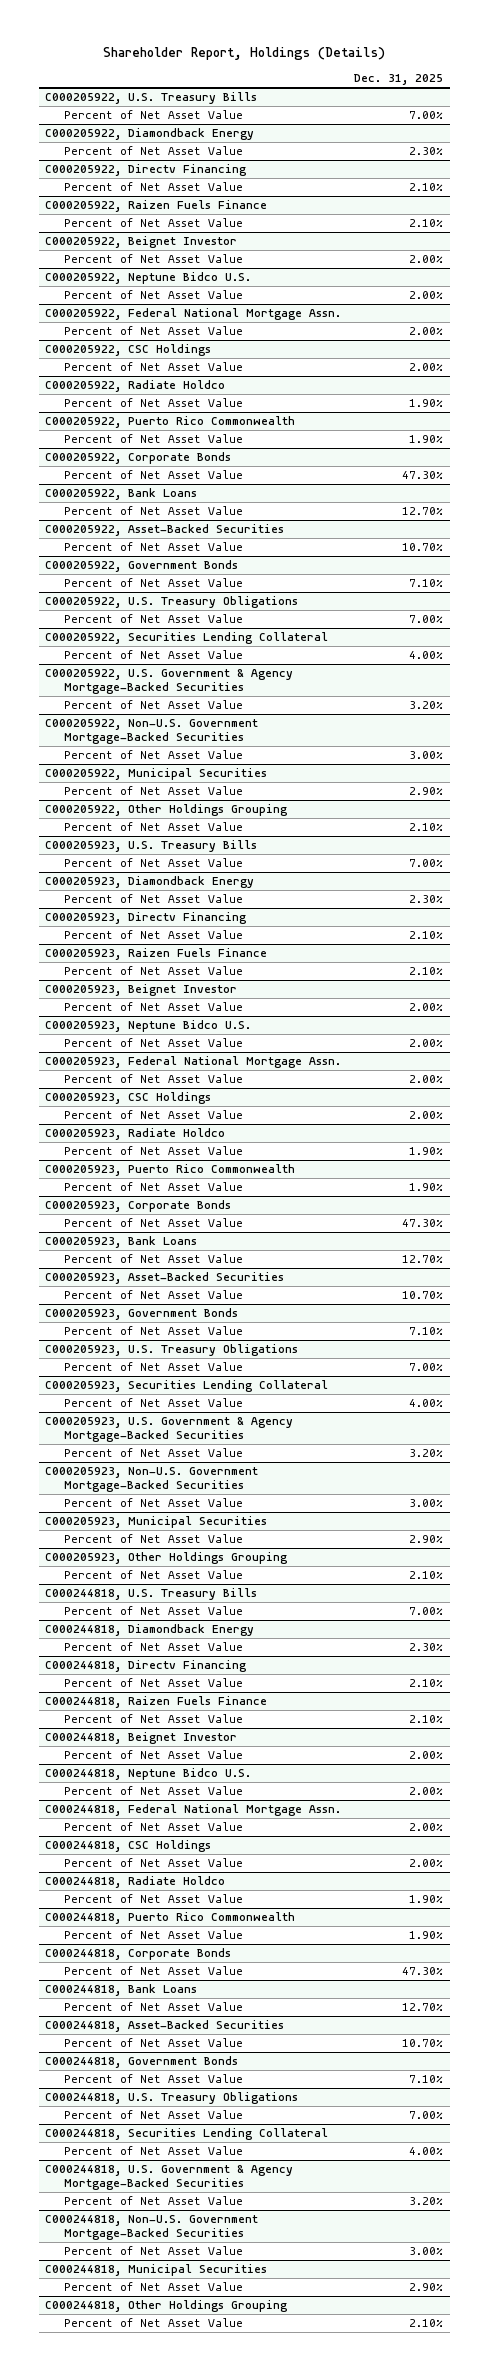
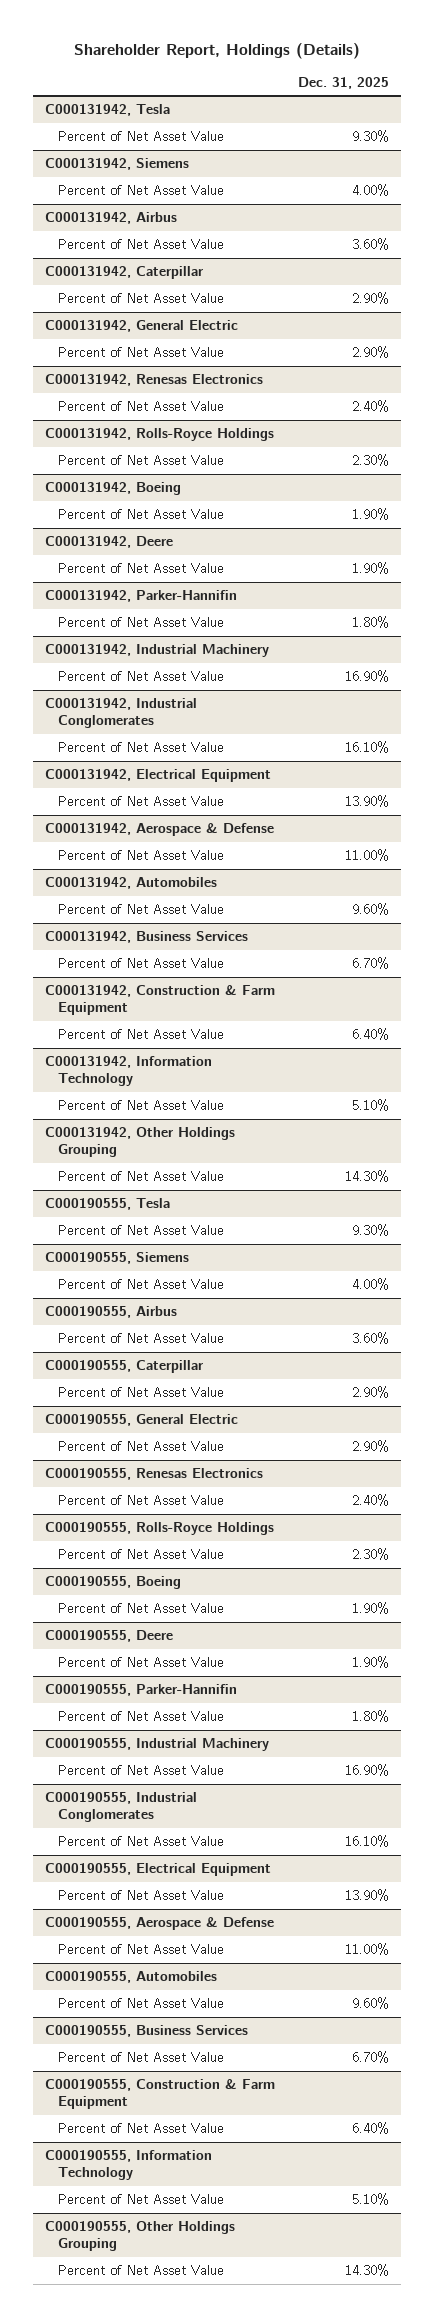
- C000205922, U.S. Treasury Bills
- Percent of Net Asset Value | 7.00%
- C000205922, Diamondback Energy
- Percent of Net Asset Value | 2.30%
- C000205922, Directv Financing
- Percent of Net Asset Value | 2.10%
- C000205922, Raizen Fuels Finance
- Percent of Net Asset Value | 2.10%
- C000205922, Beignet Investor
- Percent of Net Asset Value | 2.00%
- C000205922, Neptune Bidco U.S.
- Percent of Net Asset Value | 2.00%
- C000205922, Federal National Mortgage Assn.
- Percent of Net Asset Value | 2.00%
- C000205922, CSC Holdings
- Percent of Net Asset Value | 2.00%
- C000205922, Radiate Holdco
- Percent of Net Asset Value | 1.90%
- C000205922, Puerto Rico Commonwealth
- Percent of Net Asset Value | 1.90%
- C000205922, Corporate Bonds
- Percent of Net Asset Value | 47.30%
- C000205922, Bank Loans
- Percent of Net Asset Value | 12.70%
- C000205922, Asset-Backed Securities
- Percent of Net Asset Value | 10.70%
- C000205922, Government Bonds
- Percent of Net Asset Value | 7.10%
- C000205922, U.S. Treasury Obligations
- Percent of Net Asset Value | 7.00%
- C000205922, Securities Lending Collateral
+ C000131942, Tesla
+ Percent of Net Asset Value | 9.30%
+ C000131942, Siemens
- C000205922, U.S. Government & Agency Mortgage-Backed Securities
- Percent of Net Asset Value | 3.20%
- C000205922, Non-U.S. Government Mortgage-Backed Securities
- Percent of Net Asset Value | 3.00%
- C000205922, Municipal Securities
+ C000131942, Airbus
+ Percent of Net Asset Value | 3.60%
+ C000131942, Caterpillar
- C000205922, Other Holdings Grouping
- Percent of Net Asset Value | 2.10%
- C000205923, U.S. Treasury Bills
- Percent of Net Asset Value | 7.00%
- C000205923, Diamondback Energy
+ C000131942, General Electric
+ Percent of Net Asset Value | 2.90%
+ C000131942, Renesas Electronics
+ Percent of Net Asset Value | 2.40%
+ C000131942, Rolls-Royce Holdings
- C000205923, Directv Financing
- Percent of Net Asset Value | 2.10%
- C000205923, Raizen Fuels Finance
- Percent of Net Asset Value | 2.10%
- C000205923, Beignet Investor
- Percent of Net Asset Value | 2.00%
- C000205923, Neptune Bidco U.S.
- Percent of Net Asset Value | 2.00%
- C000205923, Federal National Mortgage Assn.
- Percent of Net Asset Value | 2.00%
- C000205923, CSC Holdings
- Percent of Net Asset Value | 2.00%
- C000205923, Radiate Holdco
+ C000131942, Boeing
- C000205923, Puerto Rico Commonwealth
+ C000131942, Deere
- C000205923, Corporate Bonds
- Percent of Net Asset Value | 47.30%
- C000205923, Bank Loans
- Percent of Net Asset Value | 12.70%
- C000205923, Asset-Backed Securities
- Percent of Net Asset Value | 10.70%
- C000205923, Government Bonds
- Percent of Net Asset Value | 7.10%
- C000205923, U.S. Treasury Obligations
- Percent of Net Asset Value | 7.00%
- C000205923, Securities Lending Collateral
+ C000131942, Parker-Hannifin
+ Percent of Net Asset Value | 1.80%
+ C000131942, Industrial Machinery
+ Percent of Net Asset Value | 16.90%
+ C000131942, Industrial Conglomerates
+ Percent of Net Asset Value | 16.10%
+ C000131942, Electrical Equipment
+ Percent of Net Asset Value | 13.90%
+ C000131942, Aerospace & Defense
+ Percent of Net Asset Value | 11.00%
+ C000131942, Automobiles
+ Percent of Net Asset Value | 9.60%
+ C000131942, Business Services
+ Percent of Net Asset Value | 6.70%
+ C000131942, Construction & Farm Equipment
+ Percent of Net Asset Value | 6.40%
+ C000131942, Information Technology
+ Percent of Net Asset Value | 5.10%
+ C000131942, Other Holdings Grouping
+ Percent of Net Asset Value | 14.30%
+ C000190555, Tesla
+ Percent of Net Asset Value | 9.30%
+ C000190555, Siemens
- C000205923, U.S. Government & Agency Mortgage-Backed Securities
- Percent of Net Asset Value | 3.20%
- C000205923, Non-U.S. Government Mortgage-Backed Securities
- Percent of Net Asset Value | 3.00%
- C000205923, Municipal Securities
+ C000190555, Airbus
+ Percent of Net Asset Value | 3.60%
+ C000190555, Caterpillar
- C000205923, Other Holdings Grouping
- Percent of Net Asset Value | 2.10%
- C000244818, U.S. Treasury Bills
- Percent of Net Asset Value | 7.00%
- C000244818, Diamondback Energy
+ C000190555, General Electric
+ Percent of Net Asset Value | 2.90%
+ C000190555, Renesas Electronics
+ Percent of Net Asset Value | 2.40%
+ C000190555, Rolls-Royce Holdings
- C000244818, Directv Financing
- Percent of Net Asset Value | 2.10%
- C000244818, Raizen Fuels Finance
- Percent of Net Asset Value | 2.10%
- C000244818, Beignet Investor
- Percent of Net Asset Value | 2.00%
- C000244818, Neptune Bidco U.S.
- Percent of Net Asset Value | 2.00%
- C000244818, Federal National Mortgage Assn.
- Percent of Net Asset Value | 2.00%
- C000244818, CSC Holdings
- Percent of Net Asset Value | 2.00%
- C000244818, Radiate Holdco
+ C000190555, Boeing
- C000244818, Puerto Rico Commonwealth
+ C000190555, Deere
- C000244818, Corporate Bonds
- Percent of Net Asset Value | 47.30%
- C000244818, Bank Loans
- Percent of Net Asset Value | 12.70%
- C000244818, Asset-Backed Securities
- Percent of Net Asset Value | 10.70%
- C000244818, Government Bonds
- Percent of Net Asset Value | 7.10%
- C000244818, U.S. Treasury Obligations
- Percent of Net Asset Value | 7.00%
- C000244818, Securities Lending Collateral
- Percent of Net Asset Value | 4.00%
- C000244818, U.S. Government & Agency Mortgage-Backed Securities
- Percent of Net Asset Value | 3.20%
- C000244818, Non-U.S. Government Mortgage-Backed Securities
- Percent of Net Asset Value | 3.00%
- C000244818, Municipal Securities
- Percent of Net Asset Value | 2.90%
- C000244818, Other Holdings Grouping
- Percent of Net Asset Value | 2.10%
+ C000190555, Parker-Hannifin
+ Percent of Net Asset Value | 1.80%
+ C000190555, Industrial Machinery
+ Percent of Net Asset Value | 16.90%
+ C000190555, Industrial Conglomerates
+ Percent of Net Asset Value | 16.10%
+ C000190555, Electrical Equipment
+ Percent of Net Asset Value | 13.90%
+ C000190555, Aerospace & Defense
+ Percent of Net Asset Value | 11.00%
+ C000190555, Automobiles
+ Percent of Net Asset Value | 9.60%
+ C000190555, Business Services
+ Percent of Net Asset Value | 6.70%
+ C000190555, Construction & Farm Equipment
+ Percent of Net Asset Value | 6.40%
+ C000190555, Information Technology
+ Percent of Net Asset Value | 5.10%
+ C000190555, Other Holdings Grouping
+ Percent of Net Asset Value | 14.30%

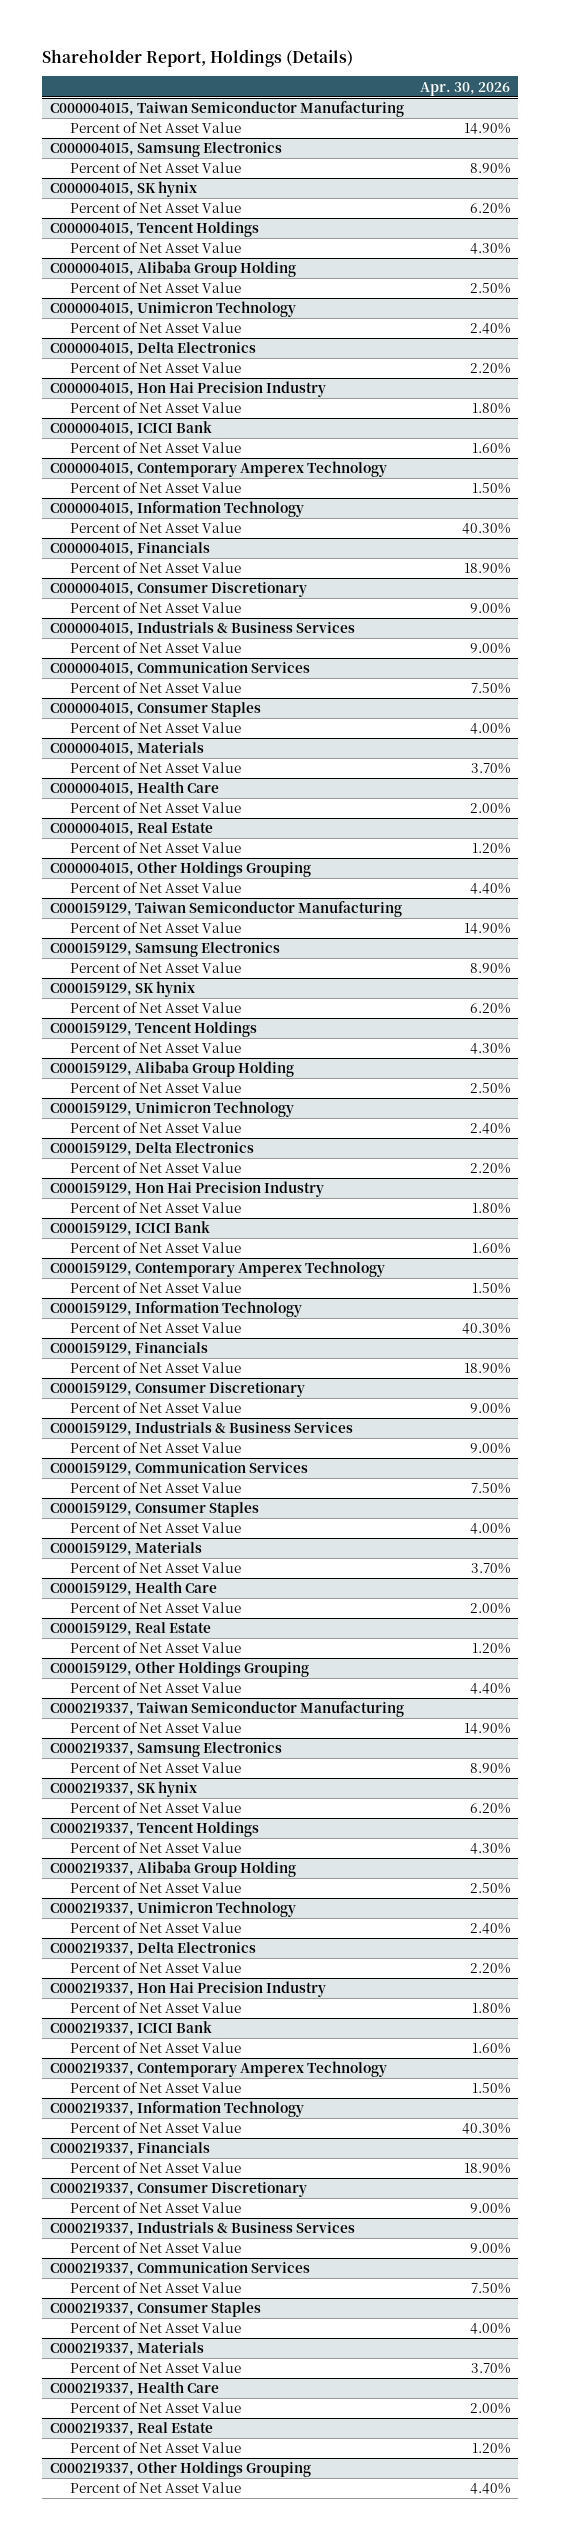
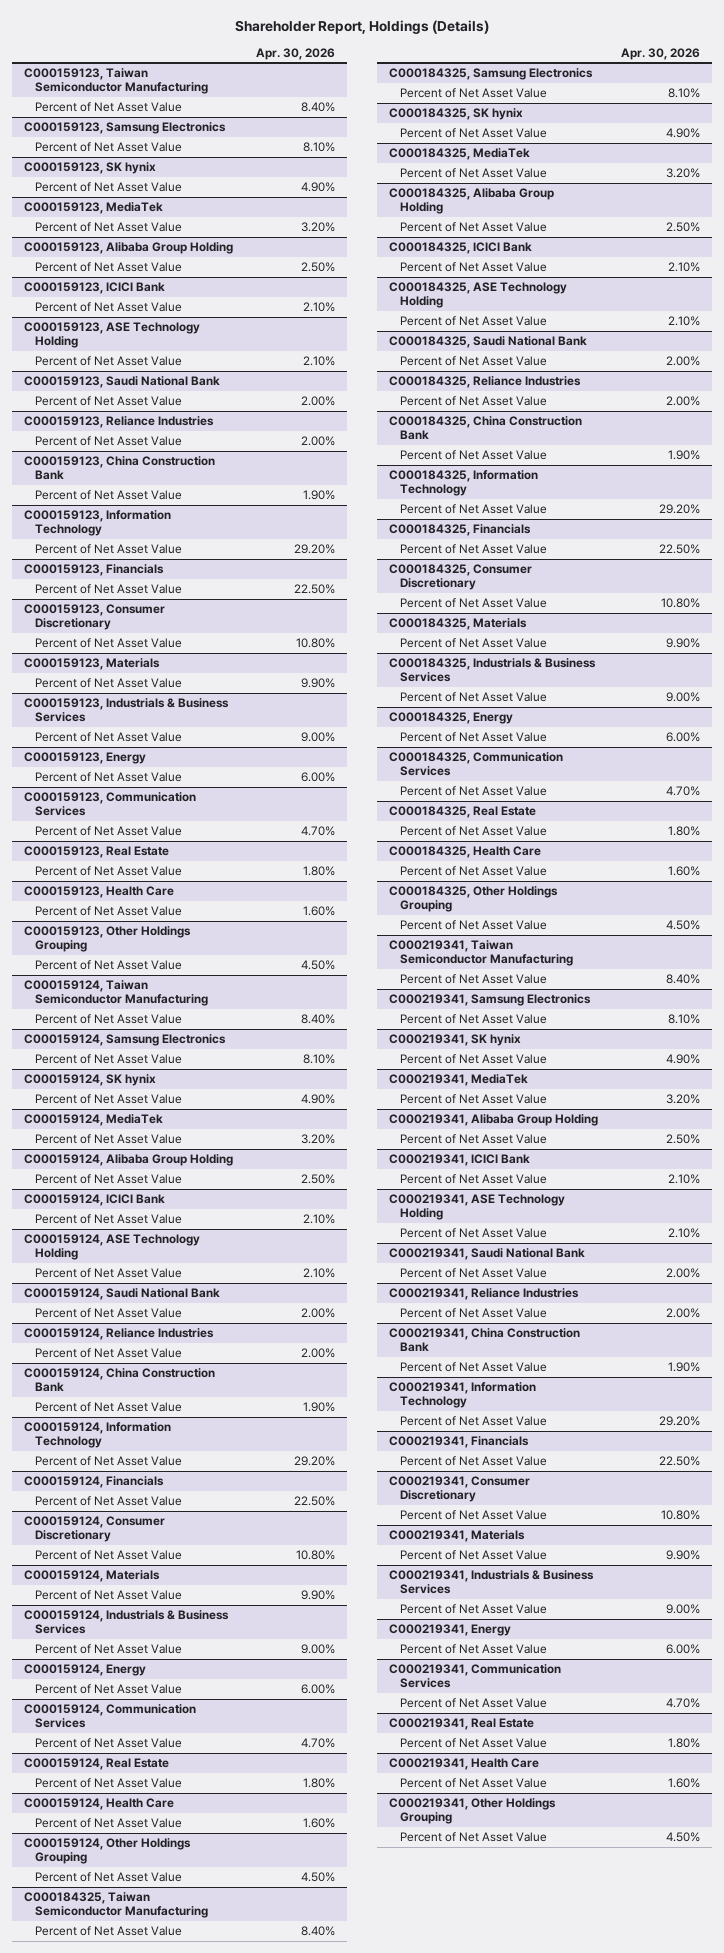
- C000004015, Taiwan Semiconductor Manufacturing
- Percent of Net Asset Value | 14.90%
- C000004015, Samsung Electronics
- Percent of Net Asset Value | 8.90%
- C000004015, SK hynix
- Percent of Net Asset Value | 6.20%
- C000004015, Tencent Holdings
- Percent of Net Asset Value | 4.30%
- C000004015, Alibaba Group Holding
+ C000159123, Taiwan Semiconductor Manufacturing
+ Percent of Net Asset Value | 8.40%
+ C000159123, Samsung Electronics
+ Percent of Net Asset Value | 8.10%
+ C000159123, SK hynix
+ Percent of Net Asset Value | 4.90%
+ C000159123, MediaTek
+ Percent of Net Asset Value | 3.20%
+ C000159123, Alibaba Group Holding
- C000004015, Unimicron Technology
- Percent of Net Asset Value | 2.40%
- C000004015, Delta Electronics
- Percent of Net Asset Value | 2.20%
- C000004015, Hon Hai Precision Industry
+ C000159123, ICICI Bank
+ Percent of Net Asset Value | 2.10%
+ C000159123, ASE Technology Holding
+ Percent of Net Asset Value | 2.10%
+ C000159123, Saudi National Bank
+ Percent of Net Asset Value | 2.00%
+ C000159123, Reliance Industries
+ Percent of Net Asset Value | 2.00%
+ C000159123, China Construction Bank
+ Percent of Net Asset Value | 1.90%
+ C000159123, Information Technology
+ Percent of Net Asset Value | 29.20%
+ C000159123, Financials
+ Percent of Net Asset Value | 22.50%
+ C000159123, Consumer Discretionary
+ Percent of Net Asset Value | 10.80%
+ C000159123, Materials
+ Percent of Net Asset Value | 9.90%
+ C000159123, Industrials & Business Services
+ Percent of Net Asset Value | 9.00%
+ C000159123, Energy
+ Percent of Net Asset Value | 6.00%
+ C000159123, Communication Services
+ Percent of Net Asset Value | 4.70%
+ C000159123, Real Estate
- C000004015, ICICI Bank
+ C000159123, Health Care
- C000004015, Contemporary Amperex Technology
- Percent of Net Asset Value | 1.50%
- C000004015, Information Technology
- Percent of Net Asset Value | 40.30%
- C000004015, Financials
- Percent of Net Asset Value | 18.90%
- C000004015, Consumer Discretionary
- Percent of Net Asset Value | 9.00%
- C000004015, Industrials & Business Services
- Percent of Net Asset Value | 9.00%
- C000004015, Communication Services
- Percent of Net Asset Value | 7.50%
- C000004015, Consumer Staples
- Percent of Net Asset Value | 4.00%
- C000004015, Materials
- Percent of Net Asset Value | 3.70%
- C000004015, Health Care
- Percent of Net Asset Value | 2.00%
- C000004015, Real Estate
- Percent of Net Asset Value | 1.20%
- C000004015, Other Holdings Grouping
- Percent of Net Asset Value | 4.40%
- C000159129, Taiwan Semiconductor Manufacturing
- Percent of Net Asset Value | 14.90%
- C000159129, Samsung Electronics
- Percent of Net Asset Value | 8.90%
- C000159129, SK hynix
- Percent of Net Asset Value | 6.20%
- C000159129, Tencent Holdings
- Percent of Net Asset Value | 4.30%
- C000159129, Alibaba Group Holding
+ C000159123, Other Holdings Grouping
+ Percent of Net Asset Value | 4.50%
+ C000159124, Taiwan Semiconductor Manufacturing
+ Percent of Net Asset Value | 8.40%
+ C000159124, Samsung Electronics
+ Percent of Net Asset Value | 8.10%
+ C000159124, SK hynix
+ Percent of Net Asset Value | 4.90%
+ C000159124, MediaTek
+ Percent of Net Asset Value | 3.20%
+ C000159124, Alibaba Group Holding
- C000159129, Unimicron Technology
- Percent of Net Asset Value | 2.40%
- C000159129, Delta Electronics
- Percent of Net Asset Value | 2.20%
- C000159129, Hon Hai Precision Industry
+ C000159124, ICICI Bank
+ Percent of Net Asset Value | 2.10%
+ C000159124, ASE Technology Holding
+ Percent of Net Asset Value | 2.10%
+ C000159124, Saudi National Bank
+ Percent of Net Asset Value | 2.00%
+ C000159124, Reliance Industries
+ Percent of Net Asset Value | 2.00%
+ C000159124, China Construction Bank
+ Percent of Net Asset Value | 1.90%
+ C000159124, Information Technology
+ Percent of Net Asset Value | 29.20%
+ C000159124, Financials
+ Percent of Net Asset Value | 22.50%
+ C000159124, Consumer Discretionary
+ Percent of Net Asset Value | 10.80%
+ C000159124, Materials
+ Percent of Net Asset Value | 9.90%
+ C000159124, Industrials & Business Services
+ Percent of Net Asset Value | 9.00%
+ C000159124, Energy
+ Percent of Net Asset Value | 6.00%
+ C000159124, Communication Services
+ Percent of Net Asset Value | 4.70%
+ C000159124, Real Estate
- C000159129, ICICI Bank
+ C000159124, Health Care
- C000159129, Contemporary Amperex Technology
- Percent of Net Asset Value | 1.50%
- C000159129, Information Technology
- Percent of Net Asset Value | 40.30%
- C000159129, Financials
- Percent of Net Asset Value | 18.90%
- C000159129, Consumer Discretionary
- Percent of Net Asset Value | 9.00%
- C000159129, Industrials & Business Services
- Percent of Net Asset Value | 9.00%
- C000159129, Communication Services
- Percent of Net Asset Value | 7.50%
- C000159129, Consumer Staples
- Percent of Net Asset Value | 4.00%
- C000159129, Materials
- Percent of Net Asset Value | 3.70%
- C000159129, Health Care
- Percent of Net Asset Value | 2.00%
- C000159129, Real Estate
- Percent of Net Asset Value | 1.20%
- C000159129, Other Holdings Grouping
- Percent of Net Asset Value | 4.40%
- C000219337, Taiwan Semiconductor Manufacturing
- Percent of Net Asset Value | 14.90%
- C000219337, Samsung Electronics
- Percent of Net Asset Value | 8.90%
- C000219337, SK hynix
- Percent of Net Asset Value | 6.20%
- C000219337, Tencent Holdings
- Percent of Net Asset Value | 4.30%
- C000219337, Alibaba Group Holding
+ C000159124, Other Holdings Grouping
+ Percent of Net Asset Value | 4.50%
+ C000184325, Taiwan Semiconductor Manufacturing
+ Percent of Net Asset Value | 8.40%
+ C000184325, Samsung Electronics
+ Percent of Net Asset Value | 8.10%
+ C000184325, SK hynix
+ Percent of Net Asset Value | 4.90%
+ C000184325, MediaTek
+ Percent of Net Asset Value | 3.20%
+ C000184325, Alibaba Group Holding
- C000219337, Unimicron Technology
- Percent of Net Asset Value | 2.40%
- C000219337, Delta Electronics
- Percent of Net Asset Value | 2.20%
- C000219337, Hon Hai Precision Industry
+ C000184325, ICICI Bank
+ Percent of Net Asset Value | 2.10%
+ C000184325, ASE Technology Holding
+ Percent of Net Asset Value | 2.10%
+ C000184325, Saudi National Bank
+ Percent of Net Asset Value | 2.00%
+ C000184325, Reliance Industries
+ Percent of Net Asset Value | 2.00%
+ C000184325, China Construction Bank
+ Percent of Net Asset Value | 1.90%
+ C000184325, Information Technology
+ Percent of Net Asset Value | 29.20%
+ C000184325, Financials
+ Percent of Net Asset Value | 22.50%
+ C000184325, Consumer Discretionary
+ Percent of Net Asset Value | 10.80%
+ C000184325, Materials
+ Percent of Net Asset Value | 9.90%
+ C000184325, Industrials & Business Services
+ Percent of Net Asset Value | 9.00%
+ C000184325, Energy
+ Percent of Net Asset Value | 6.00%
+ C000184325, Communication Services
+ Percent of Net Asset Value | 4.70%
+ C000184325, Real Estate
- C000219337, ICICI Bank
+ C000184325, Health Care
- C000219337, Contemporary Amperex Technology
- Percent of Net Asset Value | 1.50%
- C000219337, Information Technology
- Percent of Net Asset Value | 40.30%
- C000219337, Financials
- Percent of Net Asset Value | 18.90%
- C000219337, Consumer Discretionary
- Percent of Net Asset Value | 9.00%
- C000219337, Industrials & Business Services
- Percent of Net Asset Value | 9.00%
- C000219337, Communication Services
- Percent of Net Asset Value | 7.50%
- C000219337, Consumer Staples
- Percent of Net Asset Value | 4.00%
- C000219337, Materials
- Percent of Net Asset Value | 3.70%
- C000219337, Health Care
+ C000184325, Other Holdings Grouping
+ Percent of Net Asset Value | 4.50%
+ C000219341, Taiwan Semiconductor Manufacturing
+ Percent of Net Asset Value | 8.40%
+ C000219341, Samsung Electronics
+ Percent of Net Asset Value | 8.10%
+ C000219341, SK hynix
+ Percent of Net Asset Value | 4.90%
+ C000219341, MediaTek
+ Percent of Net Asset Value | 3.20%
+ C000219341, Alibaba Group Holding
+ Percent of Net Asset Value | 2.50%
+ C000219341, ICICI Bank
+ Percent of Net Asset Value | 2.10%
+ C000219341, ASE Technology Holding
+ Percent of Net Asset Value | 2.10%
+ C000219341, Saudi National Bank
- C000219337, Real Estate
- Percent of Net Asset Value | 1.20%
- C000219337, Other Holdings Grouping
- Percent of Net Asset Value | 4.40%
+ C000219341, Reliance Industries
+ Percent of Net Asset Value | 2.00%
+ C000219341, China Construction Bank
+ Percent of Net Asset Value | 1.90%
+ C000219341, Information Technology
+ Percent of Net Asset Value | 29.20%
+ C000219341, Financials
+ Percent of Net Asset Value | 22.50%
+ C000219341, Consumer Discretionary
+ Percent of Net Asset Value | 10.80%
+ C000219341, Materials
+ Percent of Net Asset Value | 9.90%
+ C000219341, Industrials & Business Services
+ Percent of Net Asset Value | 9.00%
+ C000219341, Energy
+ Percent of Net Asset Value | 6.00%
+ C000219341, Communication Services
+ Percent of Net Asset Value | 4.70%
+ C000219341, Real Estate
+ Percent of Net Asset Value | 1.80%
+ C000219341, Health Care
+ Percent of Net Asset Value | 1.60%
+ C000219341, Other Holdings Grouping
+ Percent of Net Asset Value | 4.50%

